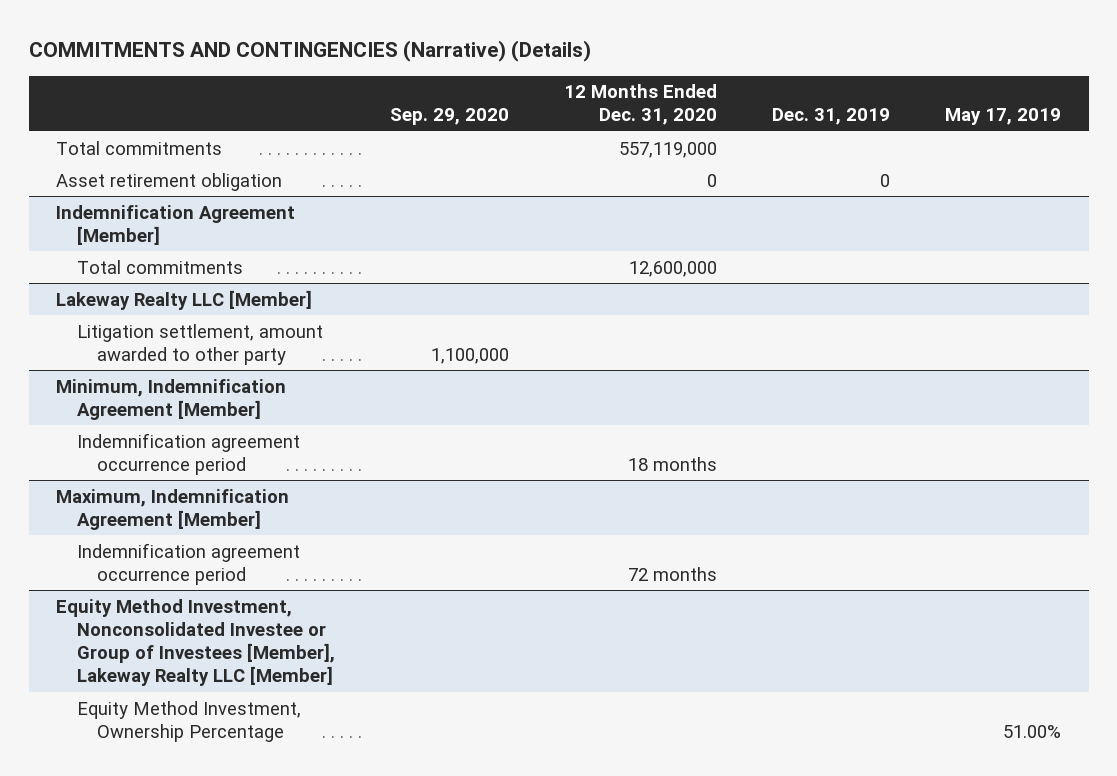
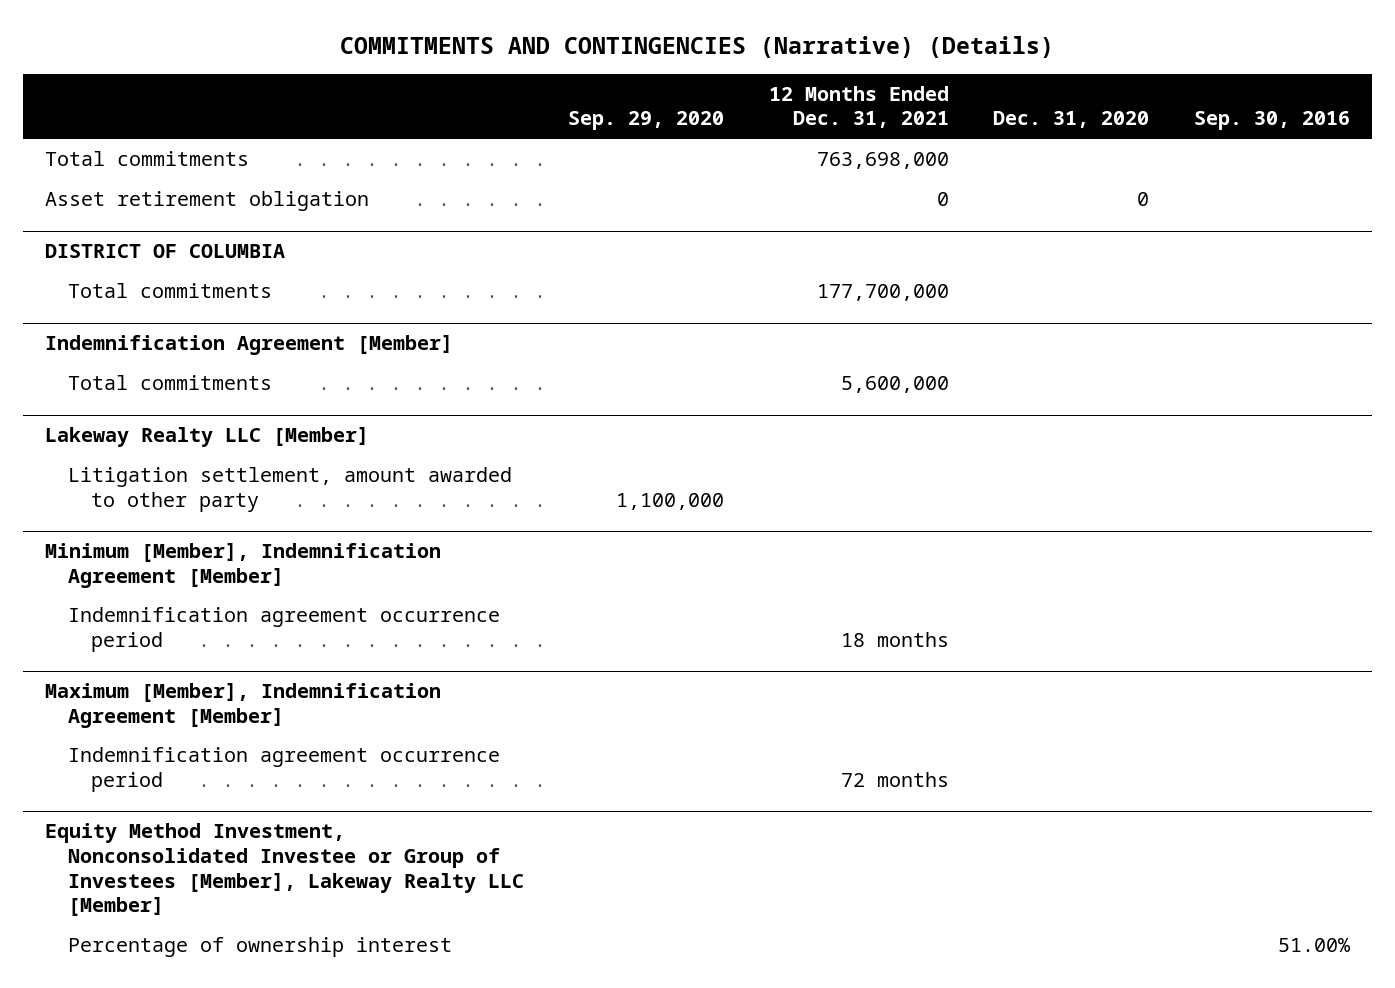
- | Sep. 29, 2020 | 12 Months Ended Dec. 31, 2020 | Dec. 31, 2019 | May 17, 2019
+ | Sep. 29, 2020 | 12 Months Ended Dec. 31, 2021 | Dec. 31, 2020 | Sep. 30, 2016
+ DISTRICT OF COLUMBIA
+ Total commitments | | 177,700,000 | |
- Minimum, Indemnification Agreement [Member]
+ Minimum [Member], Indemnification Agreement [Member]
- Maximum, Indemnification Agreement [Member]
+ Maximum [Member], Indemnification Agreement [Member]
@ Equity Method Investment, Nonconsolidated Investee or Group of Investees [Member], Lakeway Realty LLC [Member]
- Equity Method Investment, Ownership Percentage | | | | 51.00%
+ Percentage of ownership interest | | | | 51.00%

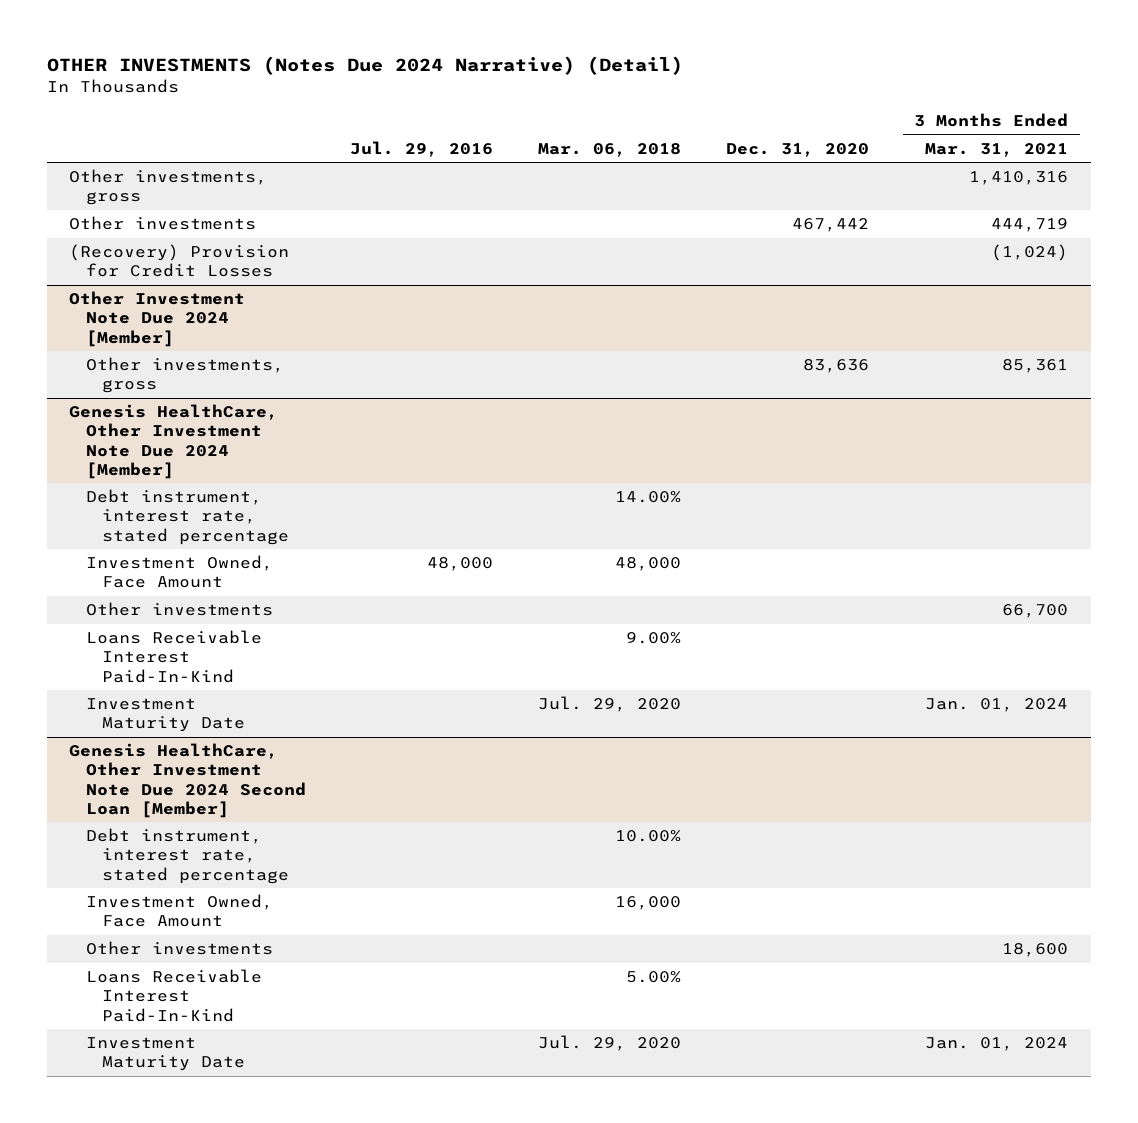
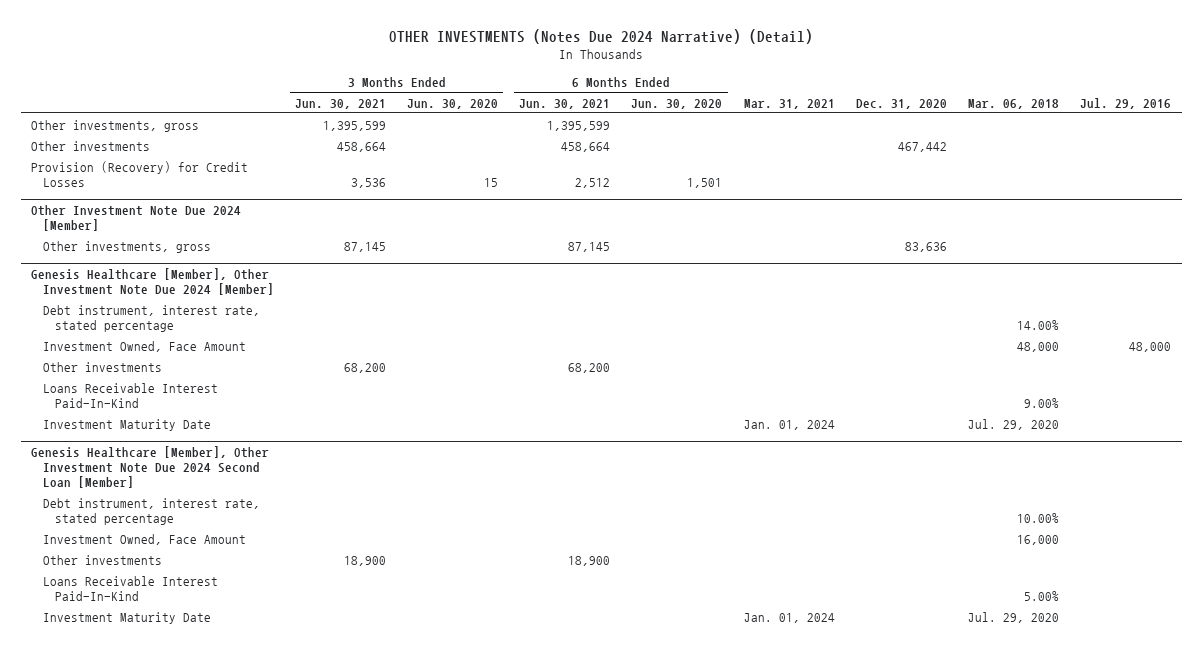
- | Jul. 29, 2016 | Mar. 06, 2018 | Dec. 31, 2020 | 3 Months Ended Mar. 31, 2021
+ | 3 Months Ended Jun. 30, 2021 | 3 Months Ended Jun. 30, 2020 | 6 Months Ended Jun. 30, 2021 | 6 Months Ended Jun. 30, 2020 | Mar. 31, 2021 | Dec. 31, 2020 | Mar. 06, 2018 | Jul. 29, 2016
- (Recovery) Provision for Credit Losses | | | | (1,024)
+ Provision (Recovery) for Credit Losses | 3,536 | 15 | 2,512 | 1,501 | | | |
- Genesis HealthCare, Other Investment Note Due 2024 [Member]
+ Genesis Healthcare [Member], Other Investment Note Due 2024 [Member]
- Genesis HealthCare, Other Investment Note Due 2024 Second Loan [Member]
+ Genesis Healthcare [Member], Other Investment Note Due 2024 Second Loan [Member]

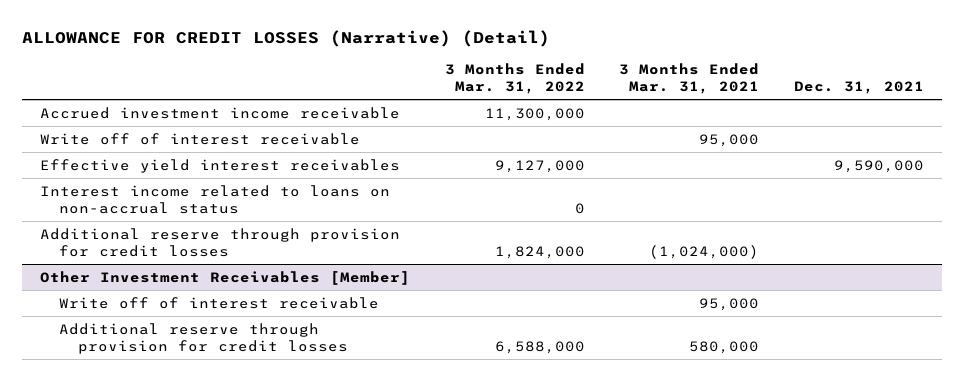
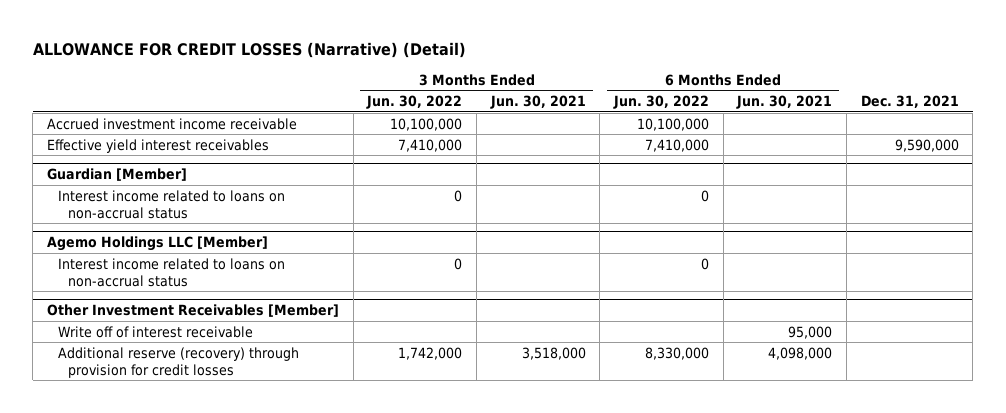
- | 3 Months Ended Mar. 31, 2022 | 3 Months Ended Mar. 31, 2021 | Dec. 31, 2021
+ | 3 Months Ended Jun. 30, 2022 | 3 Months Ended Jun. 30, 2021 | 6 Months Ended Jun. 30, 2022 | 6 Months Ended Jun. 30, 2021 | Dec. 31, 2021
- Write off of interest receivable | | 95,000 |
- Interest income related to loans on non-accrual status | 0 | |
- Additional reserve through provision for credit losses | 1,824,000 | (1,024,000) |
+ Guardian [Member]
+ Interest income related to loans on non-accrual status | 0 | | 0 | |
+ Agemo Holdings LLC [Member]
+ Interest income related to loans on non-accrual status | 0 | | 0 | |
@ Other Investment Receivables [Member]
- Additional reserve through provision for credit losses | 6,588,000 | 580,000 |
+ Additional reserve (recovery) through provision for credit losses | 1,742,000 | 3,518,000 | 8,330,000 | 4,098,000 |

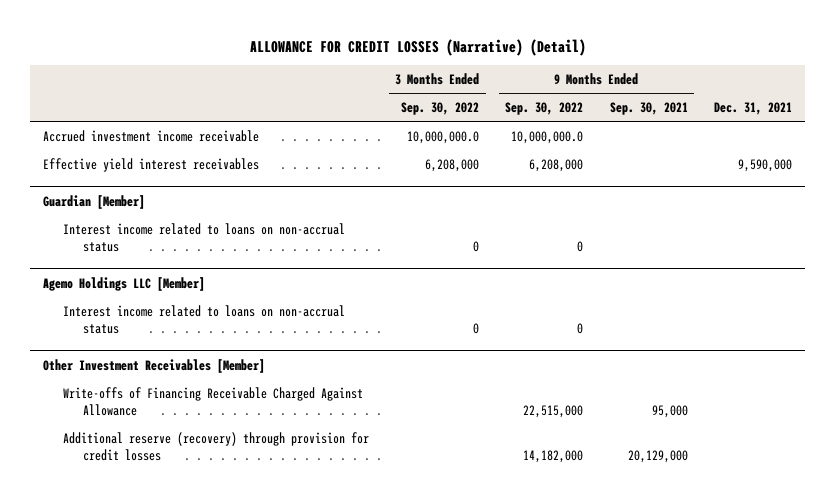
- | 3 Months Ended Jun. 30, 2022 | 3 Months Ended Jun. 30, 2021 | 6 Months Ended Jun. 30, 2022 | 6 Months Ended Jun. 30, 2021 | Dec. 31, 2021
+ | 3 Months Ended Sep. 30, 2022 | 9 Months Ended Sep. 30, 2022 | 9 Months Ended Sep. 30, 2021 | Dec. 31, 2021
@ Other Investment Receivables [Member]
- Write off of interest receivable | | | | 95,000 |
+ Write-offs of Financing Receivable Charged Against Allowance | | 22,515,000 | 95,000 |

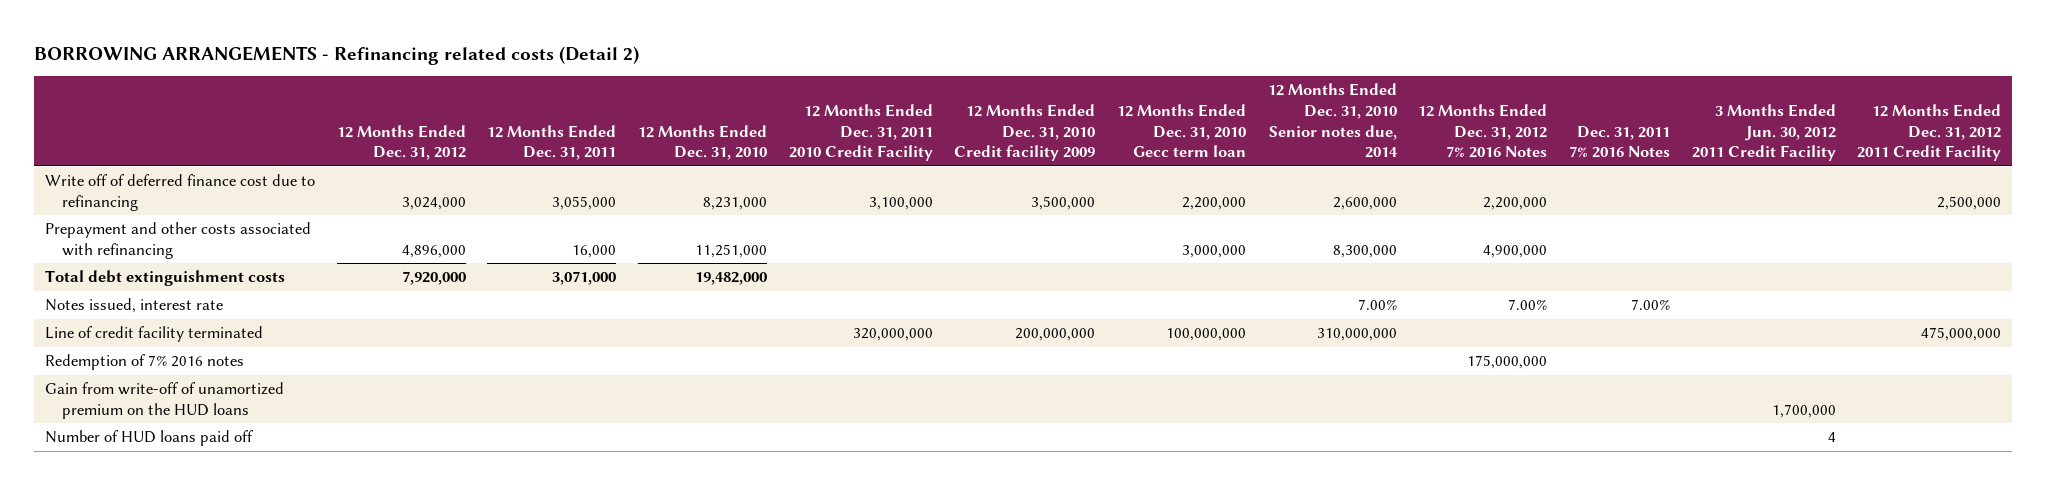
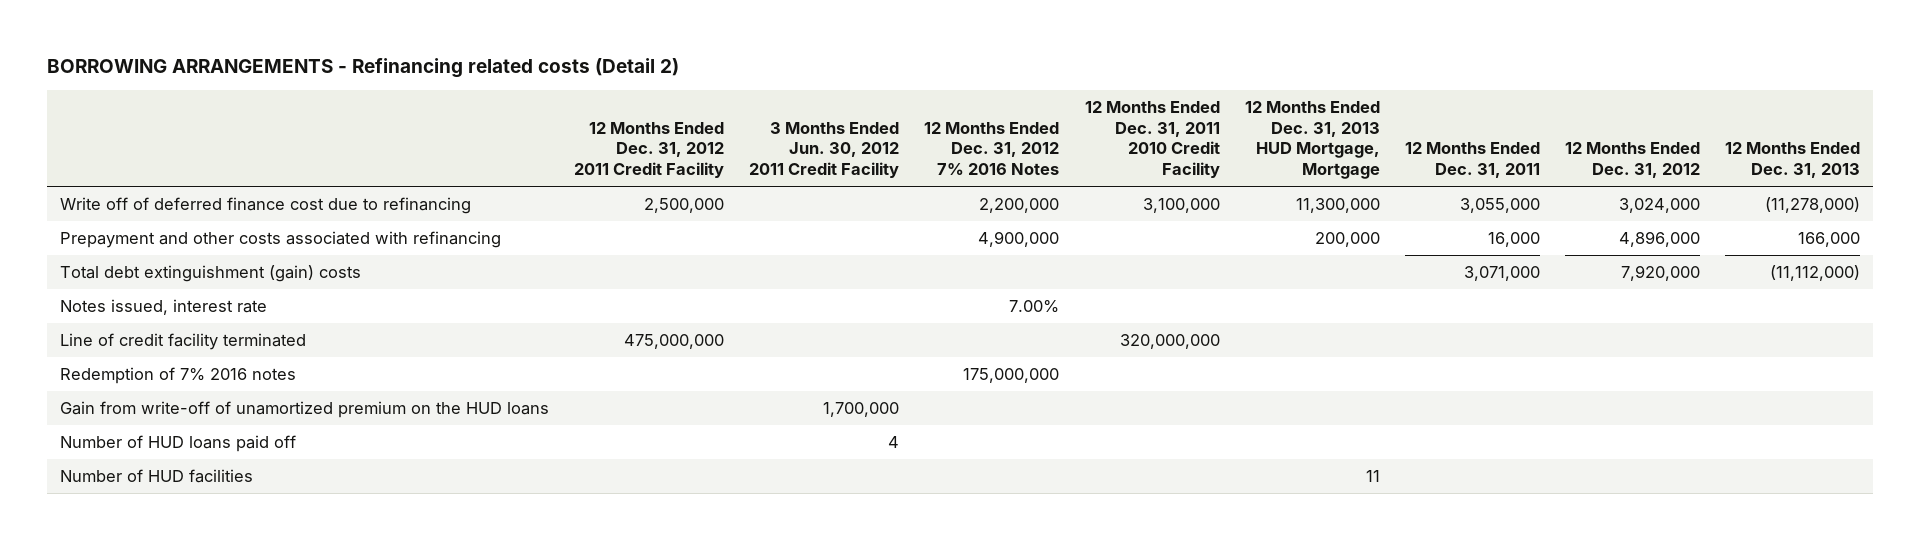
- | 12 Months Ended Dec. 31, 2012 | 12 Months Ended Dec. 31, 2011 | 12 Months Ended Dec. 31, 2010 | 12 Months Ended Dec. 31, 2011 2010 Credit Facility | 12 Months Ended Dec. 31, 2010 Credit facility 2009 | 12 Months Ended Dec. 31, 2010 Gecc term loan | 12 Months Ended Dec. 31, 2010 Senior notes due, 2014 | 12 Months Ended Dec. 31, 2012 7% 2016 Notes | Dec. 31, 2011 7% 2016 Notes | 3 Months Ended Jun. 30, 2012 2011 Credit Facility | 12 Months Ended Dec. 31, 2012 2011 Credit Facility
+ | 12 Months Ended Dec. 31, 2012 2011 Credit Facility | 3 Months Ended Jun. 30, 2012 2011 Credit Facility | 12 Months Ended Dec. 31, 2012 7% 2016 Notes | 12 Months Ended Dec. 31, 2011 2010 Credit Facility | 12 Months Ended Dec. 31, 2013 HUD Mortgage, Mortgage | 12 Months Ended Dec. 31, 2011 | 12 Months Ended Dec. 31, 2012 | 12 Months Ended Dec. 31, 2013
- Total debt extinguishment costs | 7,920,000 | 3,071,000 | 19,482,000 | | | | | | | |
+ Total debt extinguishment (gain) costs | | | | | | 3,071,000 | 7,920,000 | (11,112,000)
+ Number of HUD facilities | | | | | 11 | | |

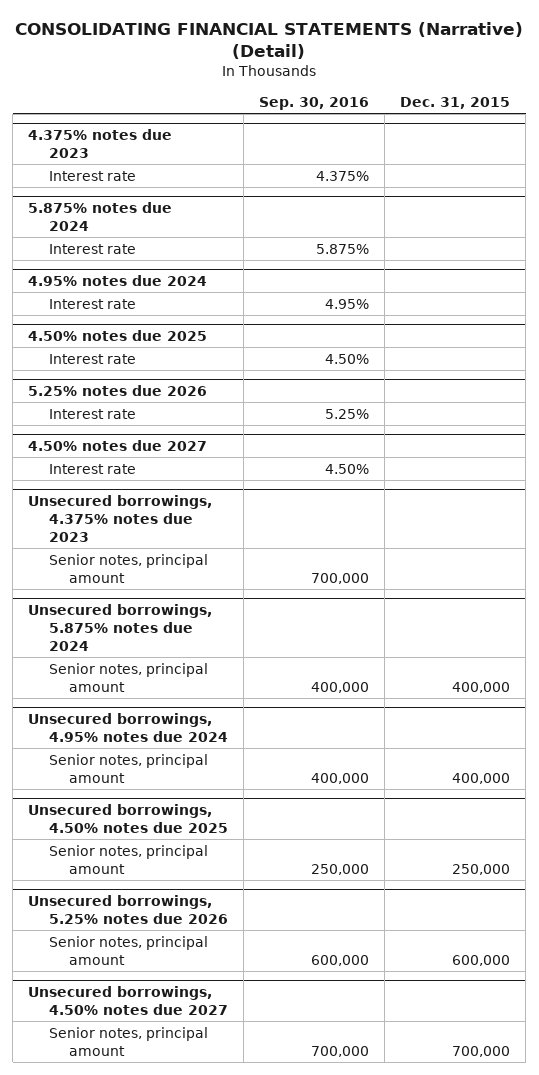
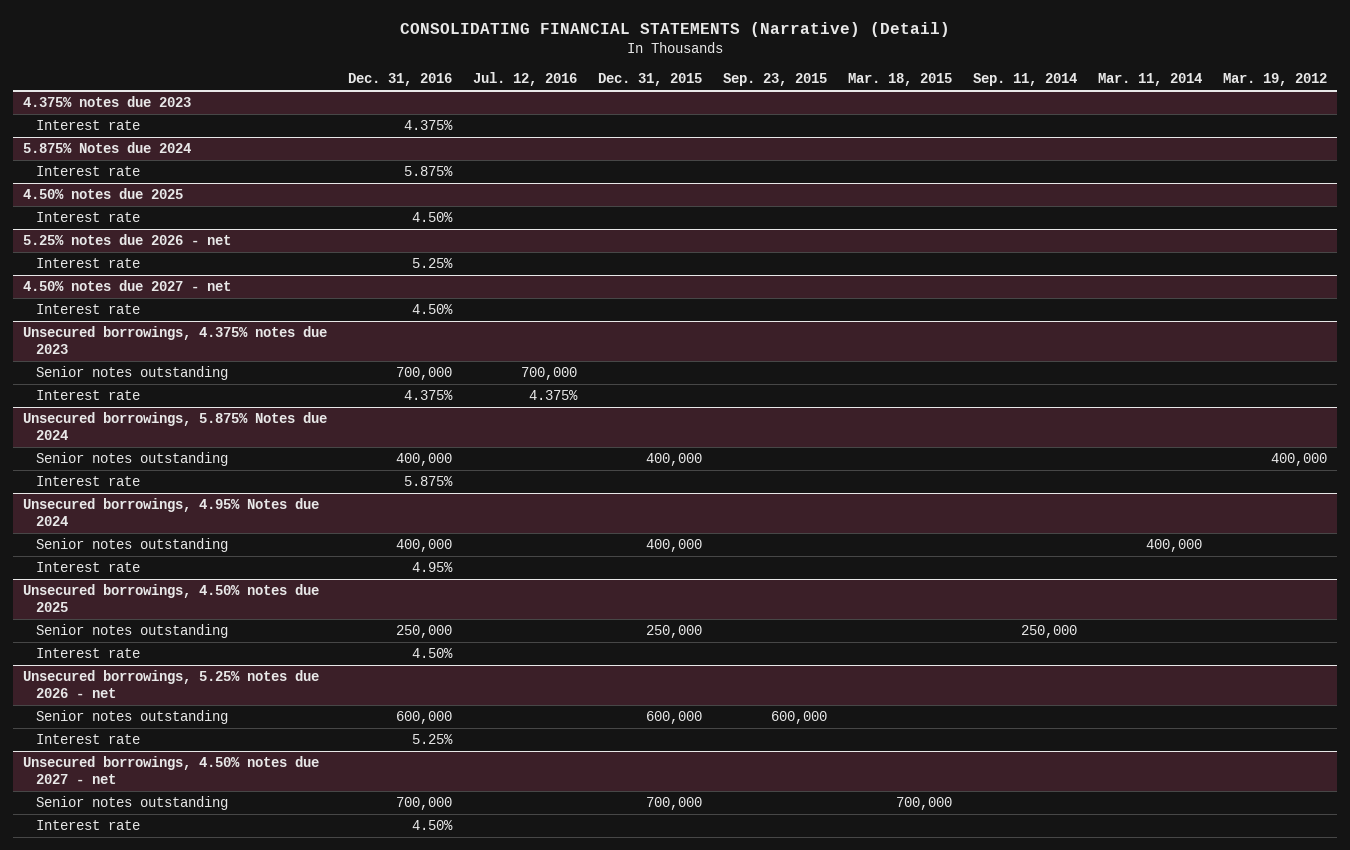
- | Sep. 30, 2016 | Dec. 31, 2015
+ | Dec. 31, 2016 | Jul. 12, 2016 | Dec. 31, 2015 | Sep. 23, 2015 | Mar. 18, 2015 | Sep. 11, 2014 | Mar. 11, 2014 | Mar. 19, 2012
- 5.875% notes due 2024
+ 5.875% Notes due 2024
- 4.95% notes due 2024
- Interest rate | 4.95% |
- 5.25% notes due 2026
+ 5.25% notes due 2026 - net
- 4.50% notes due 2027
+ 4.50% notes due 2027 - net
@ Unsecured borrowings, 4.375% notes due 2023
- Senior notes, principal amount | 700,000 |
- Unsecured borrowings, 5.875% notes due 2024
- Senior notes, principal amount | 400,000 | 400,000
- Unsecured borrowings, 4.95% notes due 2024
- Senior notes, principal amount | 400,000 | 400,000
@ Unsecured borrowings, 4.375% notes due 2023
+ Senior notes outstanding | 700,000 | 700,000 | | | | | |
+ Interest rate | 4.375% | 4.375% | | | | | |
+ Unsecured borrowings, 5.875% Notes due 2024
+ Senior notes outstanding | 400,000 | | 400,000 | | | | | 400,000
+ Interest rate | 5.875% | | | | | | |
+ Unsecured borrowings, 4.95% Notes due 2024
+ Senior notes outstanding | 400,000 | | 400,000 | | | | 400,000 |
+ Interest rate | 4.95% | | | | | | |
@ Unsecured borrowings, 4.50% notes due 2025
- Senior notes, principal amount | 250,000 | 250,000
- Unsecured borrowings, 5.25% notes due 2026
- Senior notes, principal amount | 600,000 | 600,000
- Unsecured borrowings, 4.50% notes due 2027
- Senior notes, principal amount | 700,000 | 700,000
@ Unsecured borrowings, 4.50% notes due 2025
+ Senior notes outstanding | 250,000 | | 250,000 | | | 250,000 | |
+ Interest rate | 4.50% | | | | | | |
+ Unsecured borrowings, 5.25% notes due 2026 - net
+ Senior notes outstanding | 600,000 | | 600,000 | 600,000 | | | |
+ Interest rate | 5.25% | | | | | | |
+ Unsecured borrowings, 4.50% notes due 2027 - net
+ Senior notes outstanding | 700,000 | | 700,000 | | 700,000 | | |
+ Interest rate | 4.50% | | | | | | |

